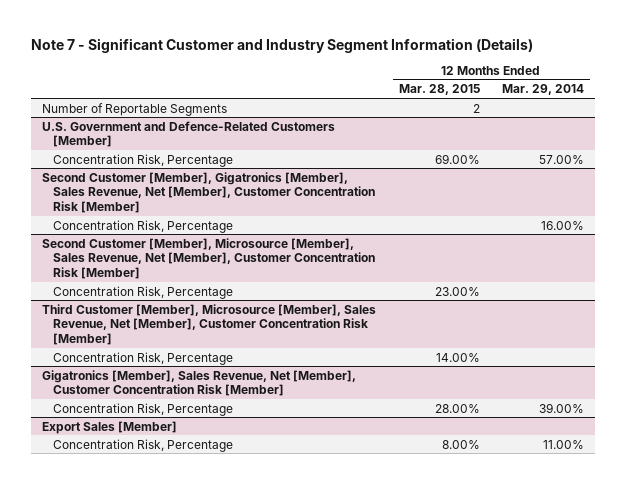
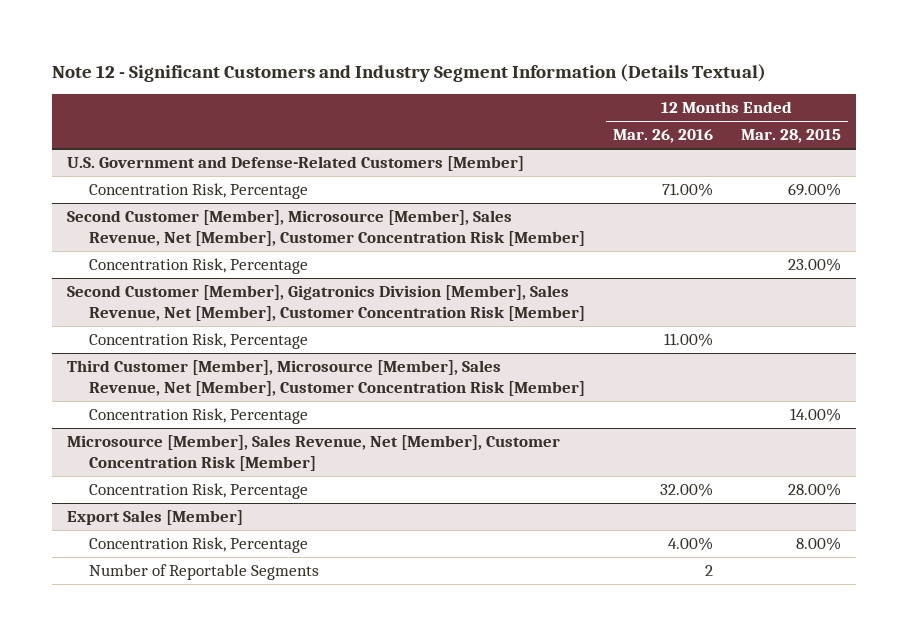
- Note 7 - Significant Customer and Industry Segment Information (Details)
+ Note 12 - Significant Customers and Industry Segment Information (Details Textual)
- | 12 Months Ended Mar. 28, 2015 | 12 Months Ended Mar. 29, 2014
+ | 12 Months Ended Mar. 26, 2016 | 12 Months Ended Mar. 28, 2015
- Number of Reportable Segments | 2 |
- U.S. Government and Defence-Related Customers [Member]
+ U.S. Government and Defense-Related Customers [Member]
- Second Customer [Member], Gigatronics [Member], Sales Revenue, Net [Member], Customer Concentration Risk [Member]
- Concentration Risk, Percentage | | 16.00%
+ Second Customer [Member], Gigatronics Division [Member], Sales Revenue, Net [Member], Customer Concentration Risk [Member]
+ Concentration Risk, Percentage | 11.00% |
- Gigatronics [Member], Sales Revenue, Net [Member], Customer Concentration Risk [Member]
+ Microsource [Member], Sales Revenue, Net [Member], Customer Concentration Risk [Member]
@ Export Sales [Member]
+ Number of Reportable Segments | 2 |

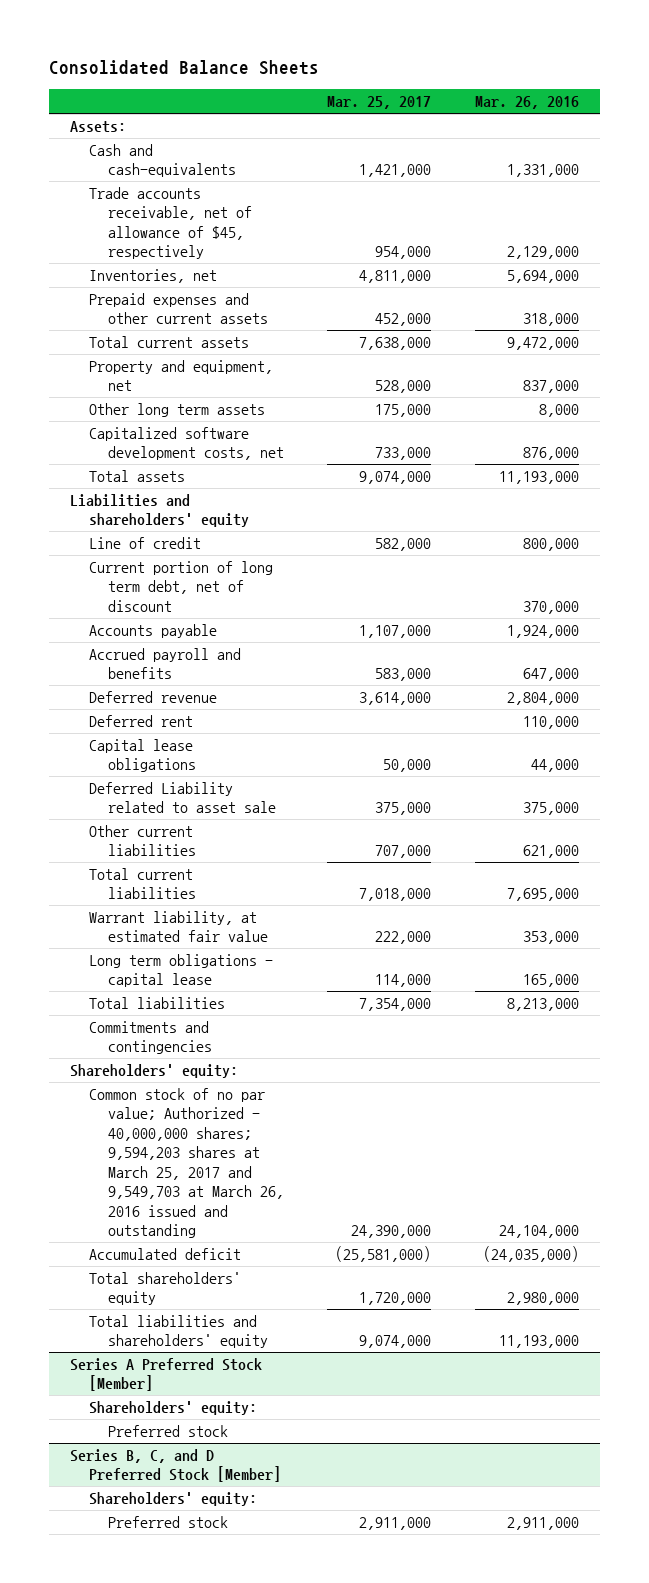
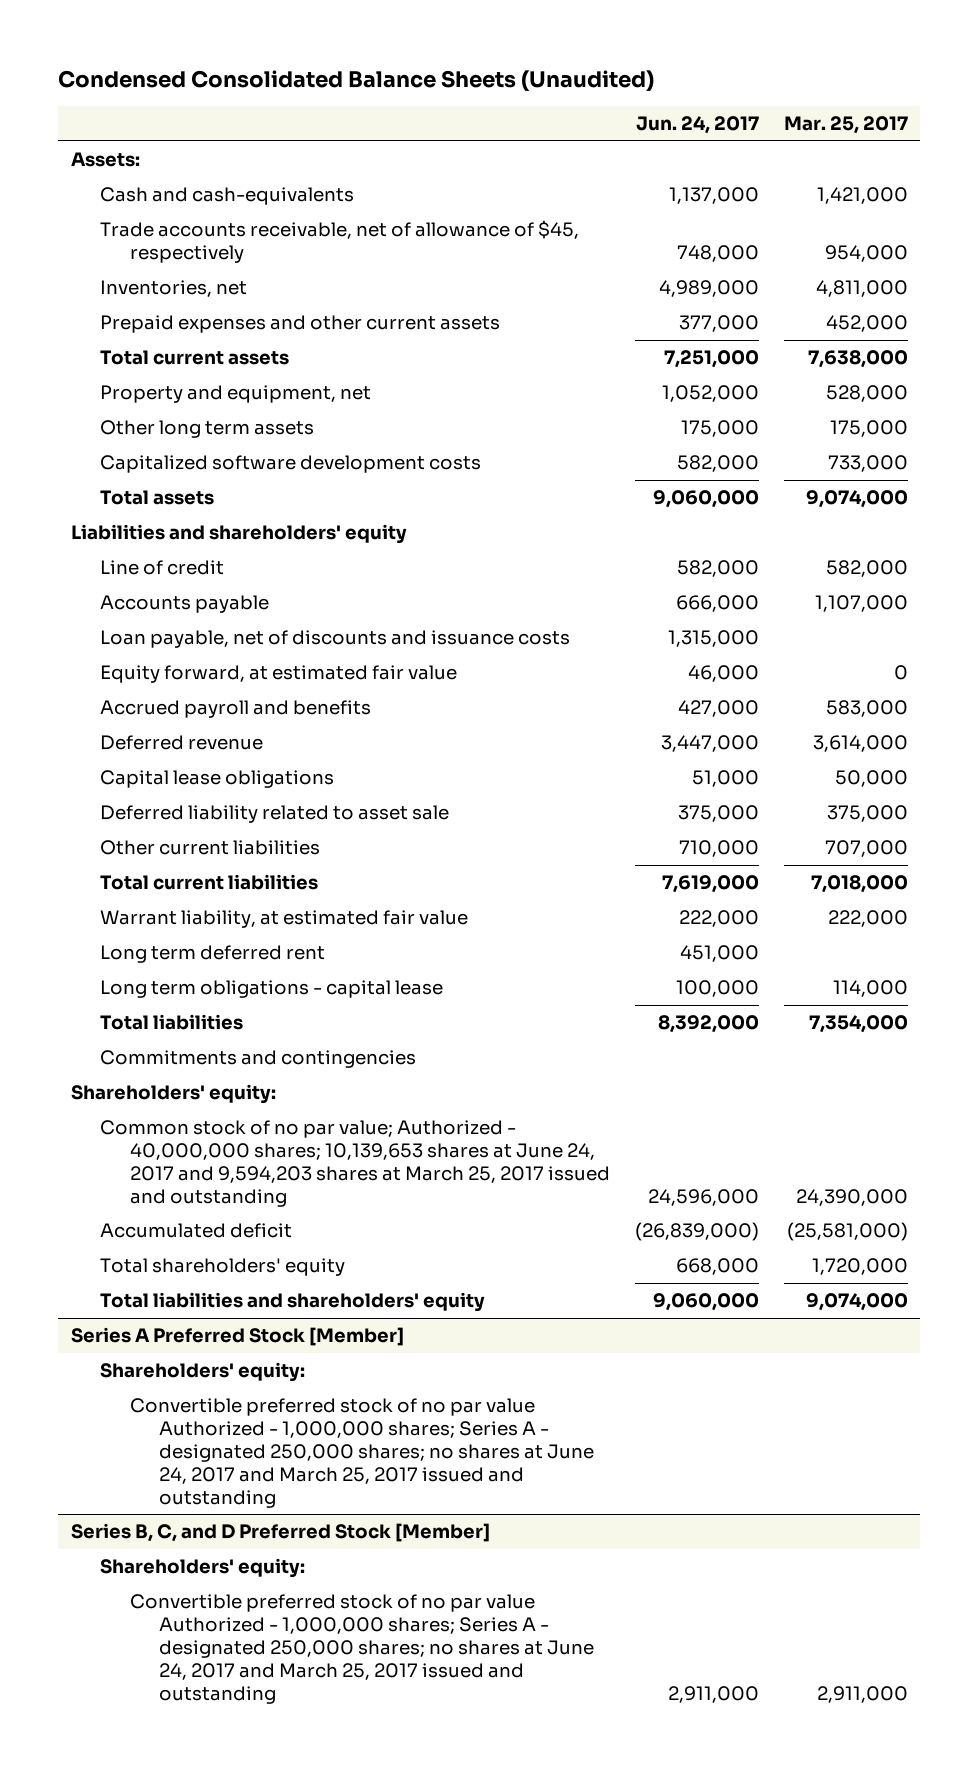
- Consolidated Balance Sheets
+ Condensed Consolidated Balance Sheets (Unaudited)
- | Mar. 25, 2017 | Mar. 26, 2016
+ | Jun. 24, 2017 | Mar. 25, 2017
- Capitalized software development costs, net | 733,000 | 876,000
+ Capitalized software development costs | 582,000 | 733,000
- Current portion of long term debt, net of discount | | 370,000
+ Loan payable, net of discounts and issuance costs | 1,315,000 |
+ Equity forward, at estimated fair value | 46,000 | 0
- Deferred rent | | 110,000
- Deferred Liability related to asset sale | 375,000 | 375,000
+ Deferred liability related to asset sale | 375,000 | 375,000
+ Long term deferred rent | 451,000 |
- Common stock of no par value; Authorized - 40,000,000 shares; 9,594,203 shares at March 25, 2017 and 9,549,703 at March 26, 2016 issued and outstanding | 24,390,000 | 24,104,000
+ Common stock of no par value; Authorized - 40,000,000 shares; 10,139,653 shares at June 24, 2017 and 9,594,203 shares at March 25, 2017 issued and outstanding | 24,596,000 | 24,390,000
@ Series A Preferred Stock [Member]
- Preferred stock
+ Convertible preferred stock of no par value Authorized - 1,000,000 shares; Series A - designated 250,000 shares; no shares at June 24, 2017 and March 25, 2017 issued and outstanding
@ Series B, C, and D Preferred Stock [Member]
- Preferred stock | 2,911,000 | 2,911,000
+ Convertible preferred stock of no par value Authorized - 1,000,000 shares; Series A - designated 250,000 shares; no shares at June 24, 2017 and March 25, 2017 issued and outstanding | 2,911,000 | 2,911,000

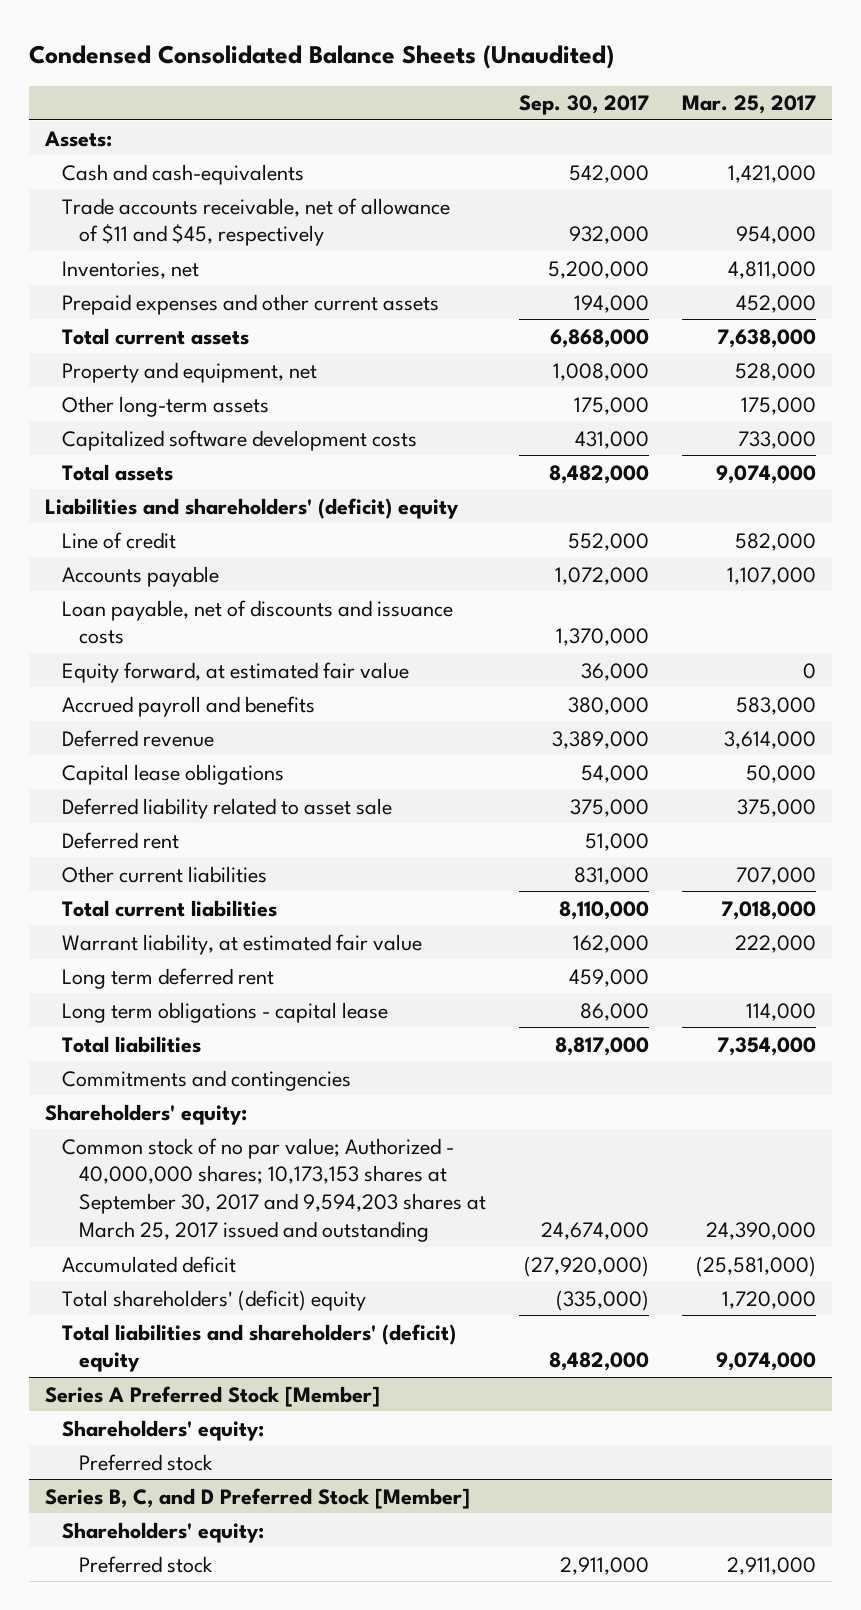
- | Jun. 24, 2017 | Mar. 25, 2017
+ | Sep. 30, 2017 | Mar. 25, 2017
- Trade accounts receivable, net of allowance of $45, respectively | 748,000 | 954,000
+ Trade accounts receivable, net of allowance of $11 and $45, respectively | 932,000 | 954,000
- Other long term assets | 175,000 | 175,000
+ Other long-term assets | 175,000 | 175,000
- Liabilities and shareholders' equity
+ Liabilities and shareholders' (deficit) equity
+ Deferred rent | 51,000 |
- Common stock of no par value; Authorized - 40,000,000 shares; 10,139,653 shares at June 24, 2017 and 9,594,203 shares at March 25, 2017 issued and outstanding | 24,596,000 | 24,390,000
+ Common stock of no par value; Authorized - 40,000,000 shares; 10,173,153 shares at September 30, 2017 and 9,594,203 shares at March 25, 2017 issued and outstanding | 24,674,000 | 24,390,000
- Total shareholders' equity | 668,000 | 1,720,000
- Total liabilities and shareholders' equity | 9,060,000 | 9,074,000
+ Total shareholders' (deficit) equity | (335,000) | 1,720,000
+ Total liabilities and shareholders' (deficit) equity | 8,482,000 | 9,074,000
@ Series A Preferred Stock [Member]
- Convertible preferred stock of no par value Authorized - 1,000,000 shares; Series A - designated 250,000 shares; no shares at June 24, 2017 and March 25, 2017 issued and outstanding
+ Preferred stock
@ Series B, C, and D Preferred Stock [Member]
- Convertible preferred stock of no par value Authorized - 1,000,000 shares; Series A - designated 250,000 shares; no shares at June 24, 2017 and March 25, 2017 issued and outstanding | 2,911,000 | 2,911,000
+ Preferred stock | 2,911,000 | 2,911,000

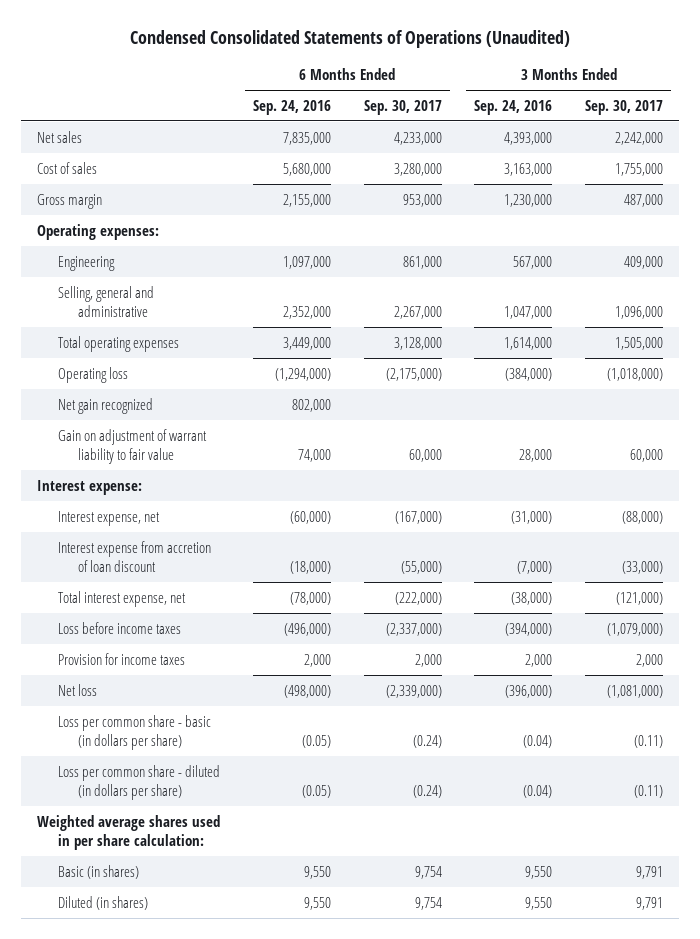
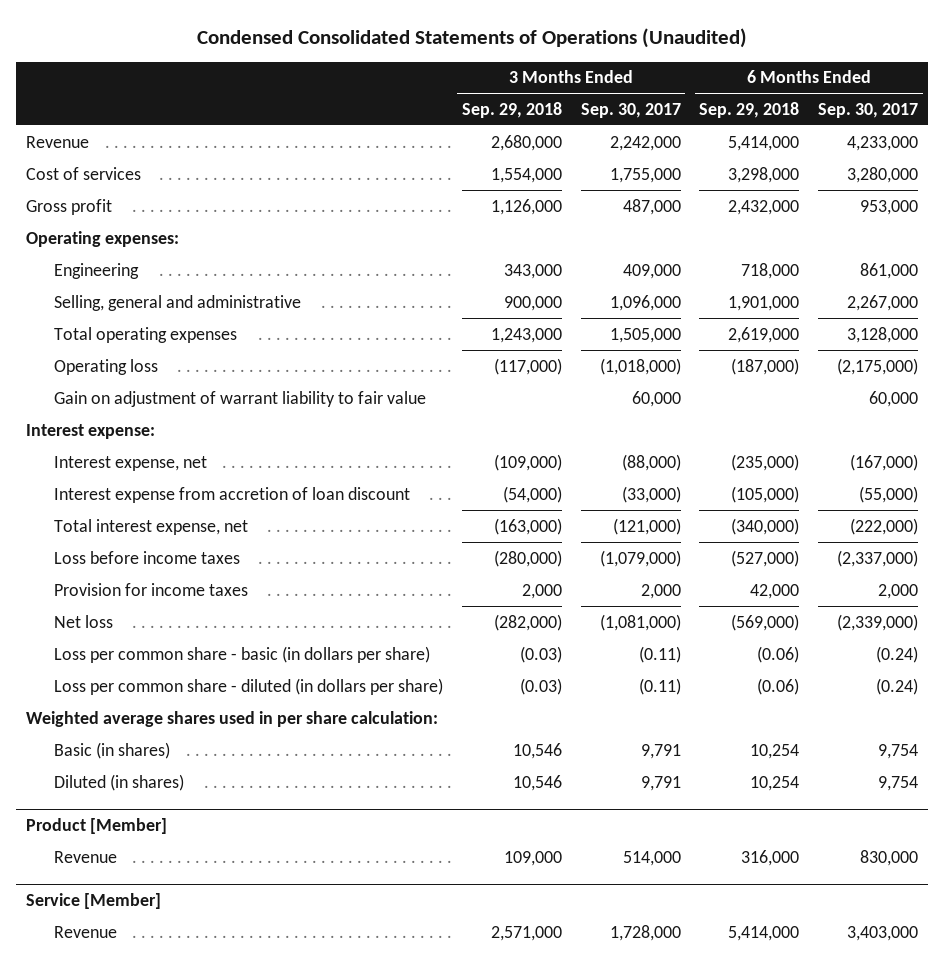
- | 6 Months Ended Sep. 24, 2016 | 6 Months Ended Sep. 30, 2017 | 3 Months Ended Sep. 24, 2016 | 3 Months Ended Sep. 30, 2017
+ | 3 Months Ended Sep. 29, 2018 | 3 Months Ended Sep. 30, 2017 | 6 Months Ended Sep. 29, 2018 | 6 Months Ended Sep. 30, 2017
- Net sales | 7,835,000 | 4,233,000 | 4,393,000 | 2,242,000
- Cost of sales | 5,680,000 | 3,280,000 | 3,163,000 | 1,755,000
- Gross margin | 2,155,000 | 953,000 | 1,230,000 | 487,000
+ Revenue | 2,680,000 | 2,242,000 | 5,414,000 | 4,233,000
+ Cost of services | 1,554,000 | 1,755,000 | 3,298,000 | 3,280,000
+ Gross profit | 1,126,000 | 487,000 | 2,432,000 | 953,000
- Net gain recognized | 802,000 | | |
+ Product [Member]
+ Revenue | 109,000 | 514,000 | 316,000 | 830,000
+ Service [Member]
+ Revenue | 2,571,000 | 1,728,000 | 5,414,000 | 3,403,000

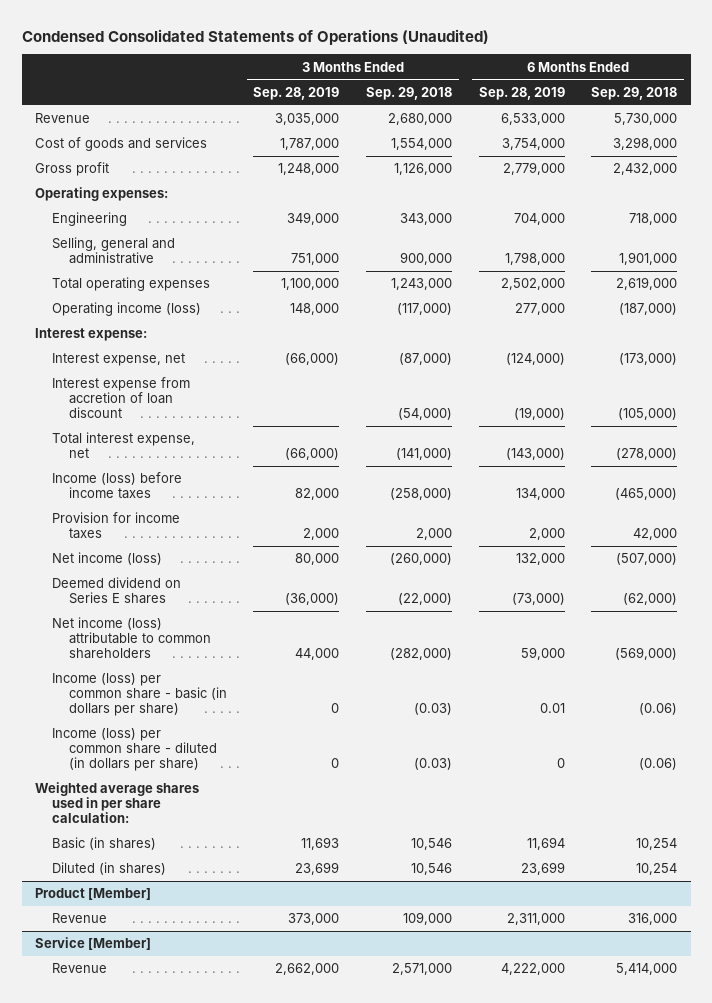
- | 3 Months Ended Sep. 29, 2018 | 3 Months Ended Sep. 30, 2017 | 6 Months Ended Sep. 29, 2018 | 6 Months Ended Sep. 30, 2017
+ | 3 Months Ended Sep. 28, 2019 | 3 Months Ended Sep. 29, 2018 | 6 Months Ended Sep. 28, 2019 | 6 Months Ended Sep. 29, 2018
- Revenue | 2,680,000 | 2,242,000 | 5,414,000 | 4,233,000
- Cost of services | 1,554,000 | 1,755,000 | 3,298,000 | 3,280,000
+ Revenue | 3,035,000 | 2,680,000 | 6,533,000 | 5,730,000
+ Cost of goods and services | 1,787,000 | 1,554,000 | 3,754,000 | 3,298,000
- Operating loss | (117,000) | (1,018,000) | (187,000) | (2,175,000)
- Gain on adjustment of warrant liability to fair value | | 60,000 | | 60,000
+ Operating income (loss) | 148,000 | (117,000) | 277,000 | (187,000)
- Interest expense, net | (109,000) | (88,000) | (235,000) | (167,000)
+ Interest expense, net | (66,000) | (87,000) | (124,000) | (173,000)
- Total interest expense, net | (163,000) | (121,000) | (340,000) | (222,000)
- Loss before income taxes | (280,000) | (1,079,000) | (527,000) | (2,337,000)
+ Total interest expense, net | (66,000) | (141,000) | (143,000) | (278,000)
+ Income (loss) before income taxes | 82,000 | (258,000) | 134,000 | (465,000)
- Net loss | (282,000) | (1,081,000) | (569,000) | (2,339,000)
- Loss per common share - basic (in dollars per share) | (0.03) | (0.11) | (0.06) | (0.24)
- Loss per common share - diluted (in dollars per share) | (0.03) | (0.11) | (0.06) | (0.24)
+ Net income (loss) | 80,000 | (260,000) | 132,000 | (507,000)
+ Deemed dividend on Series E shares | (36,000) | (22,000) | (73,000) | (62,000)
+ Net income (loss) attributable to common shareholders | 44,000 | (282,000) | 59,000 | (569,000)
+ Income (loss) per common share - basic (in dollars per share) | 0 | (0.03) | 0.01 | (0.06)
+ Income (loss) per common share - diluted (in dollars per share) | 0 | (0.03) | 0 | (0.06)

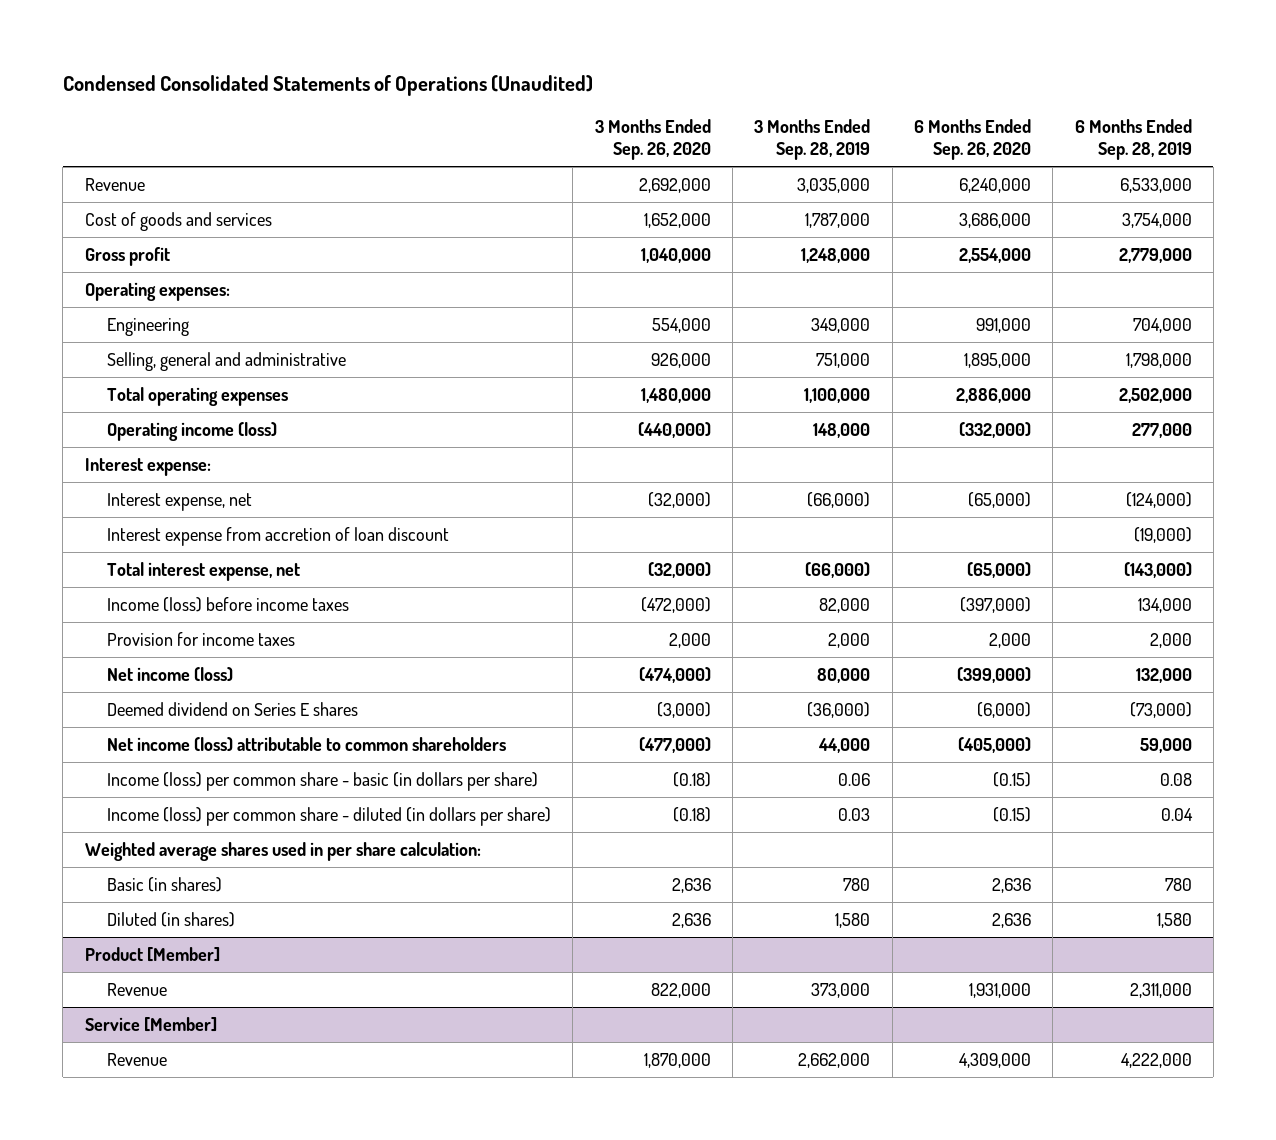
- | 3 Months Ended Sep. 28, 2019 | 3 Months Ended Sep. 29, 2018 | 6 Months Ended Sep. 28, 2019 | 6 Months Ended Sep. 29, 2018
+ | 3 Months Ended Sep. 26, 2020 | 3 Months Ended Sep. 28, 2019 | 6 Months Ended Sep. 26, 2020 | 6 Months Ended Sep. 28, 2019
- Income (loss) per common share - basic (in dollars per share) | 0 | (0.03) | 0.01 | (0.06)
- Income (loss) per common share - diluted (in dollars per share) | 0 | (0.03) | 0 | (0.06)
+ Income (loss) per common share - basic (in dollars per share) | (0.18) | 0.06 | (0.15) | 0.08
+ Income (loss) per common share - diluted (in dollars per share) | (0.18) | 0.03 | (0.15) | 0.04
- Basic (in shares) | 11,693 | 10,546 | 11,694 | 10,254
- Diluted (in shares) | 23,699 | 10,546 | 23,699 | 10,254
+ Basic (in shares) | 2,636 | 780 | 2,636 | 780
+ Diluted (in shares) | 2,636 | 1,580 | 2,636 | 1,580

